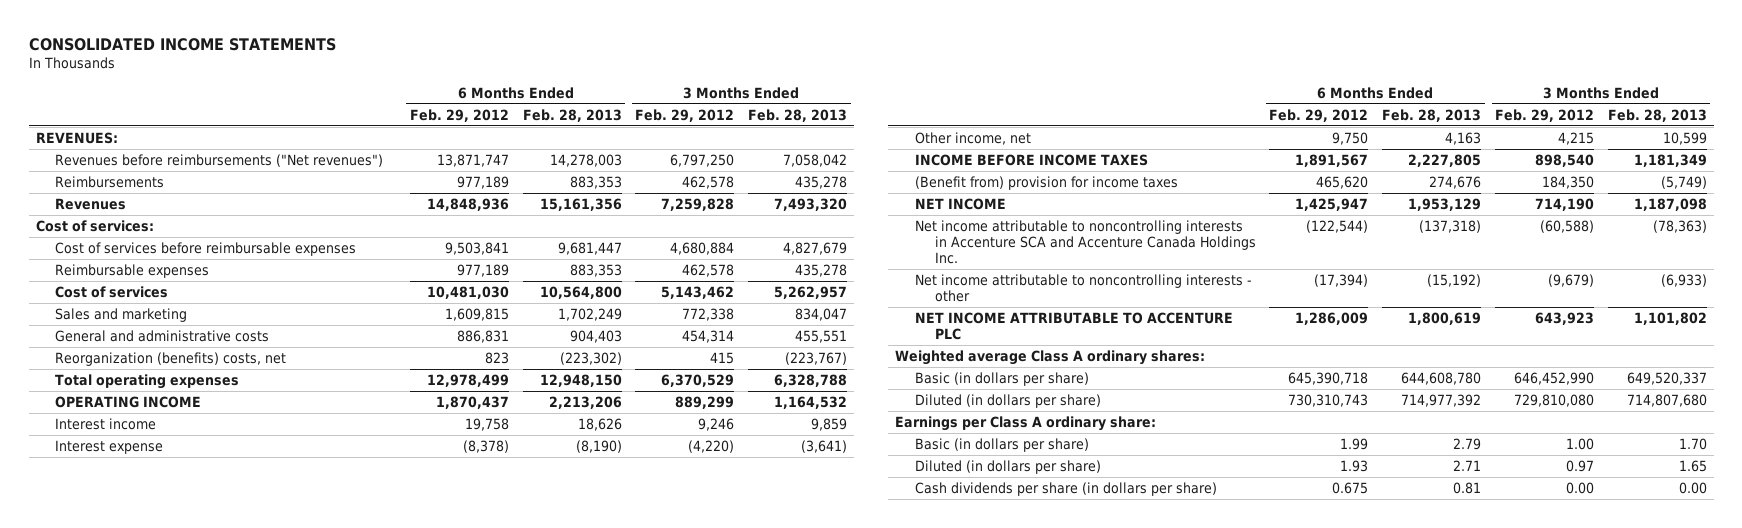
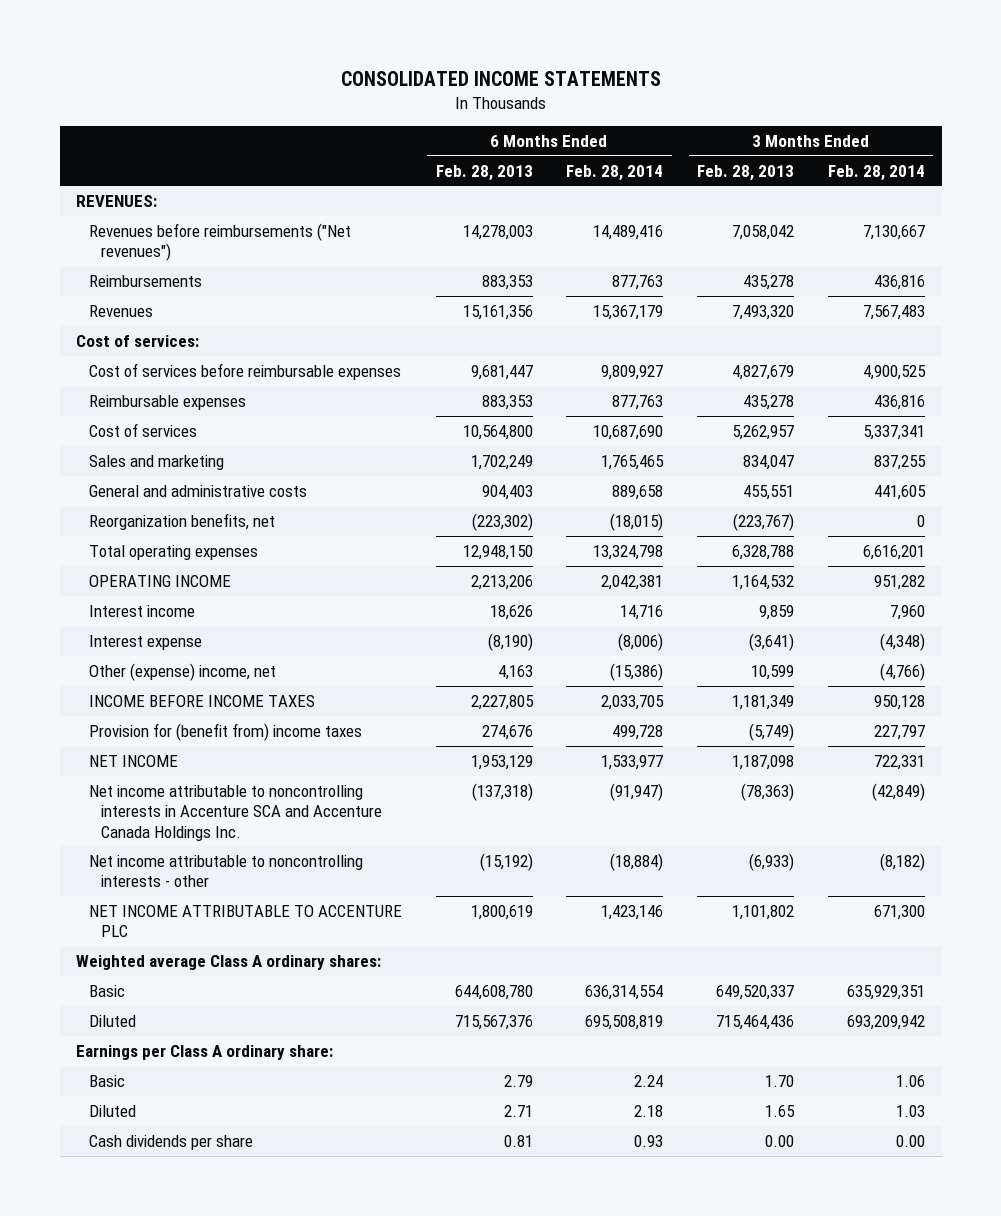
- | 6 Months Ended Feb. 29, 2012 | 6 Months Ended Feb. 28, 2013 | 3 Months Ended Feb. 29, 2012 | 3 Months Ended Feb. 28, 2013
+ | 6 Months Ended Feb. 28, 2013 | 6 Months Ended Feb. 28, 2014 | 3 Months Ended Feb. 28, 2013 | 3 Months Ended Feb. 28, 2014
- Reorganization (benefits) costs, net | 823 | (223,302) | 415 | (223,767)
+ Reorganization benefits, net | (223,302) | (18,015) | (223,767) | 0
- Other income, net | 9,750 | 4,163 | 4,215 | 10,599
+ Other (expense) income, net | 4,163 | (15,386) | 10,599 | (4,766)
- (Benefit from) provision for income taxes | 465,620 | 274,676 | 184,350 | (5,749)
+ Provision for (benefit from) income taxes | 274,676 | 499,728 | (5,749) | 227,797
- Basic (in dollars per share) | 645,390,718 | 644,608,780 | 646,452,990 | 649,520,337
- Diluted (in dollars per share) | 730,310,743 | 714,977,392 | 729,810,080 | 714,807,680
+ Basic | 644,608,780 | 636,314,554 | 649,520,337 | 635,929,351
+ Diluted | 715,567,376 | 695,508,819 | 715,464,436 | 693,209,942
- Basic (in dollars per share) | 1.99 | 2.79 | 1.00 | 1.70
- Diluted (in dollars per share) | 1.93 | 2.71 | 0.97 | 1.65
- Cash dividends per share (in dollars per share) | 0.675 | 0.81 | 0.00 | 0.00
+ Basic | 2.79 | 2.24 | 1.70 | 1.06
+ Diluted | 2.71 | 2.18 | 1.65 | 1.03
+ Cash dividends per share | 0.81 | 0.93 | 0.00 | 0.00

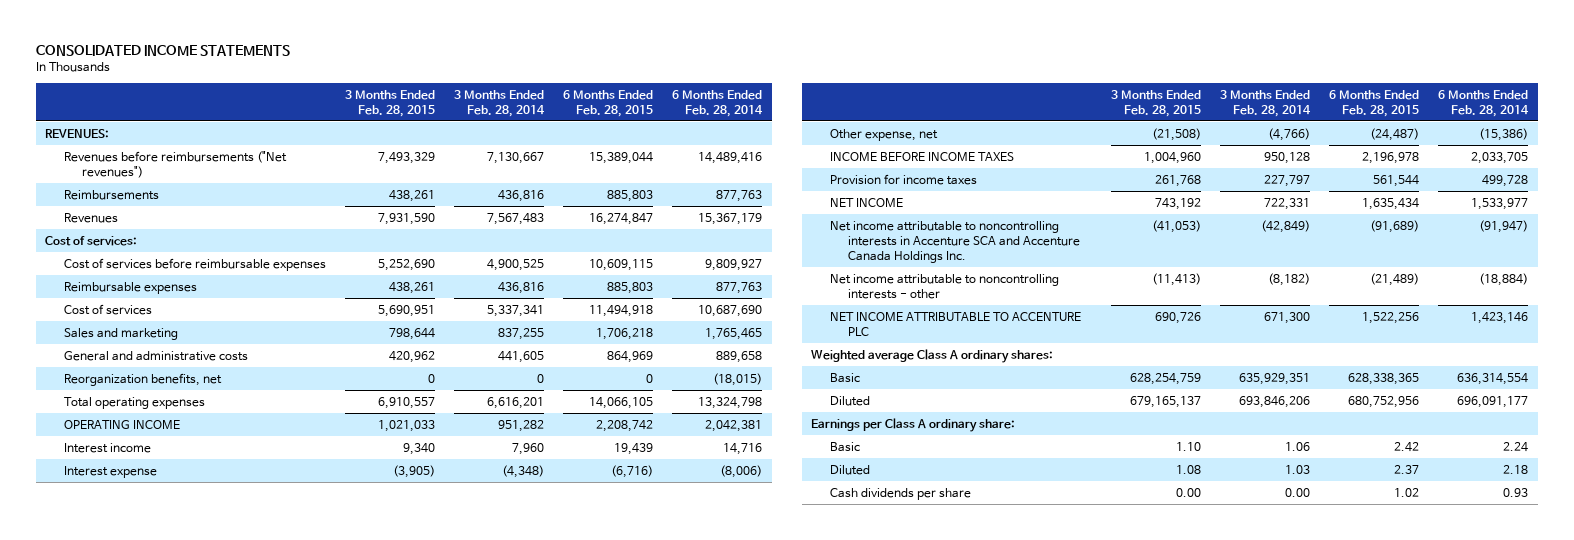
- | 6 Months Ended Feb. 28, 2013 | 6 Months Ended Feb. 28, 2014 | 3 Months Ended Feb. 28, 2013 | 3 Months Ended Feb. 28, 2014
+ | 3 Months Ended Feb. 28, 2015 | 3 Months Ended Feb. 28, 2014 | 6 Months Ended Feb. 28, 2015 | 6 Months Ended Feb. 28, 2014
- Other (expense) income, net | 4,163 | (15,386) | 10,599 | (4,766)
+ Other expense, net | (21,508) | (4,766) | (24,487) | (15,386)
- Provision for (benefit from) income taxes | 274,676 | 499,728 | (5,749) | 227,797
+ Provision for income taxes | 261,768 | 227,797 | 561,544 | 499,728
- Diluted | 715,567,376 | 695,508,819 | 715,464,436 | 693,209,942
+ Diluted | 679,165,137 | 693,846,206 | 680,752,956 | 696,091,177

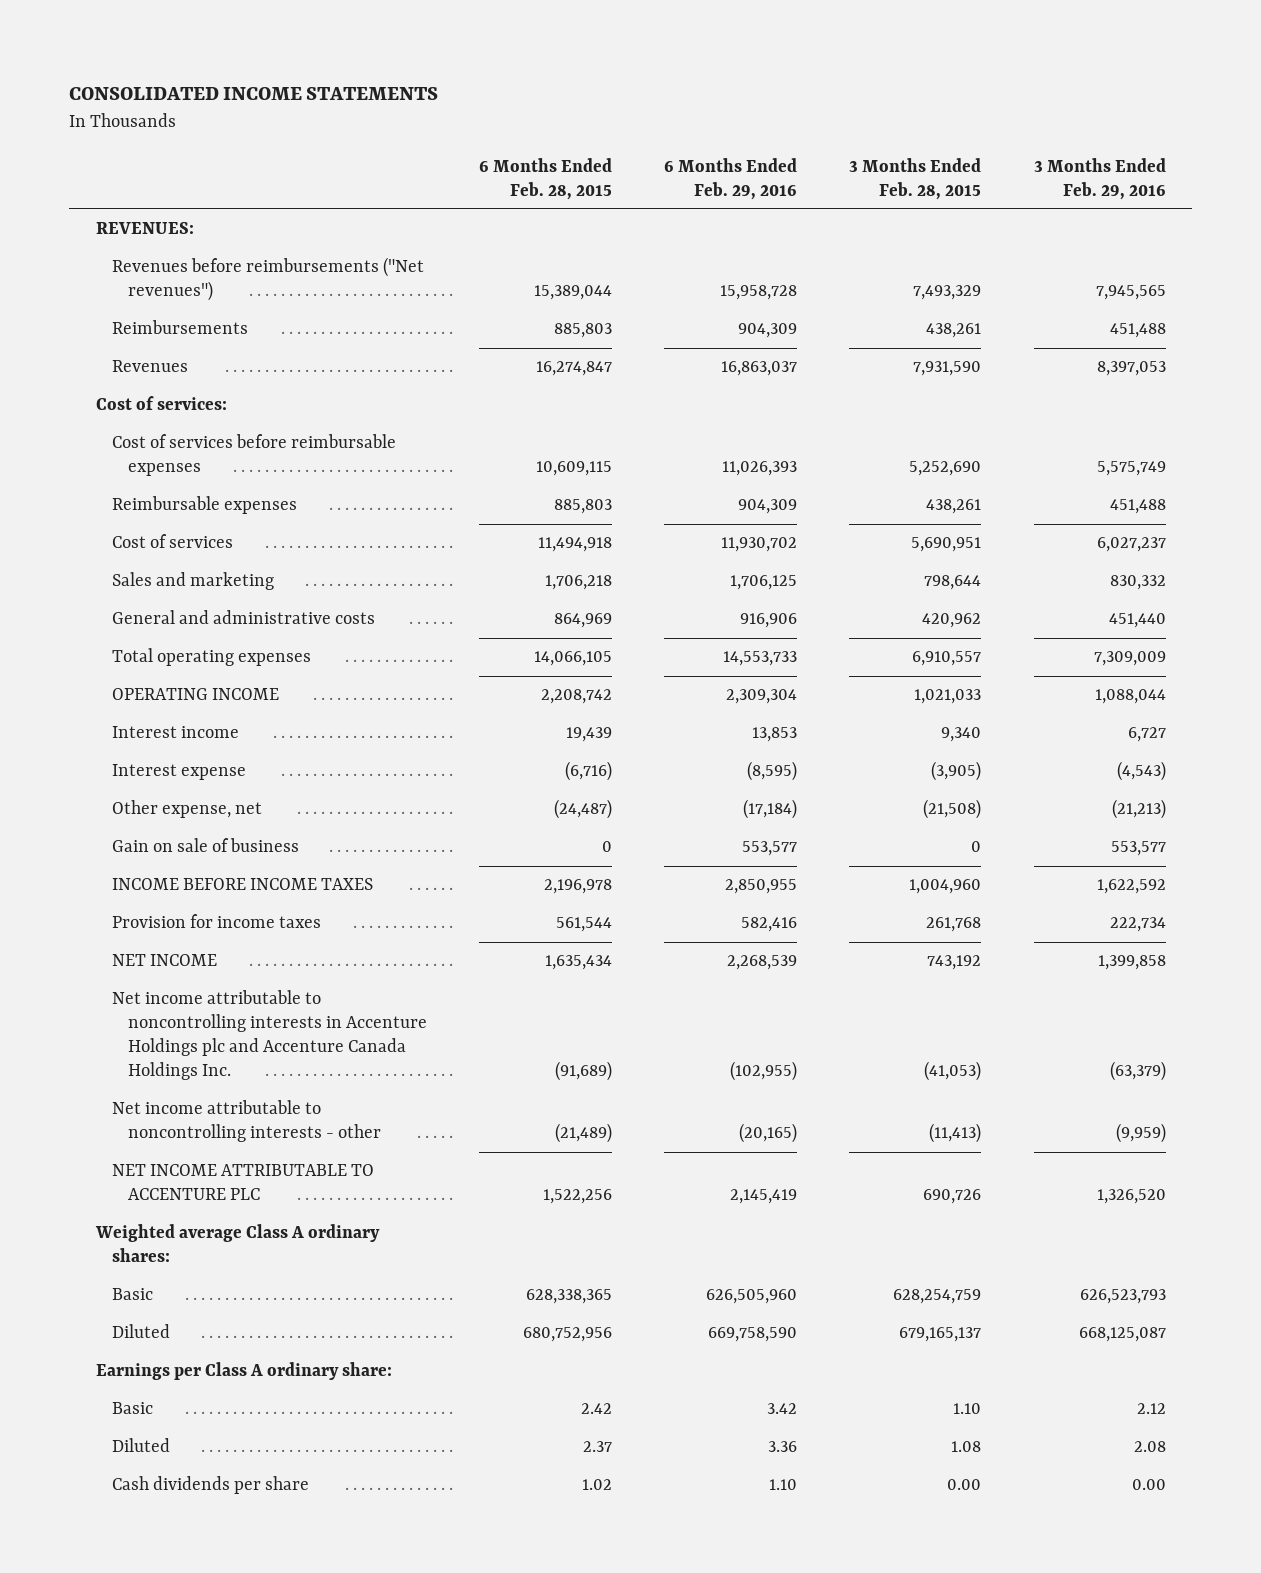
- | 3 Months Ended Feb. 28, 2015 | 3 Months Ended Feb. 28, 2014 | 6 Months Ended Feb. 28, 2015 | 6 Months Ended Feb. 28, 2014
+ | 6 Months Ended Feb. 28, 2015 | 6 Months Ended Feb. 29, 2016 | 3 Months Ended Feb. 28, 2015 | 3 Months Ended Feb. 29, 2016
- Reorganization benefits, net | 0 | 0 | 0 | (18,015)
+ Gain on sale of business | 0 | 553,577 | 0 | 553,577
- Net income attributable to noncontrolling interests in Accenture SCA and Accenture Canada Holdings Inc. | (41,053) | (42,849) | (91,689) | (91,947)
+ Net income attributable to noncontrolling interests in Accenture Holdings plc and Accenture Canada Holdings Inc. | (91,689) | (102,955) | (41,053) | (63,379)

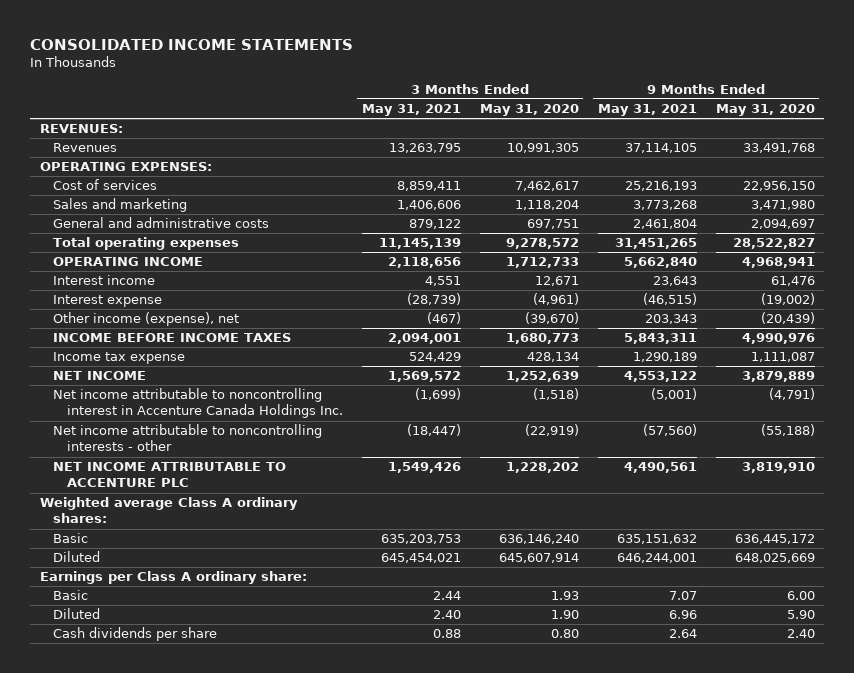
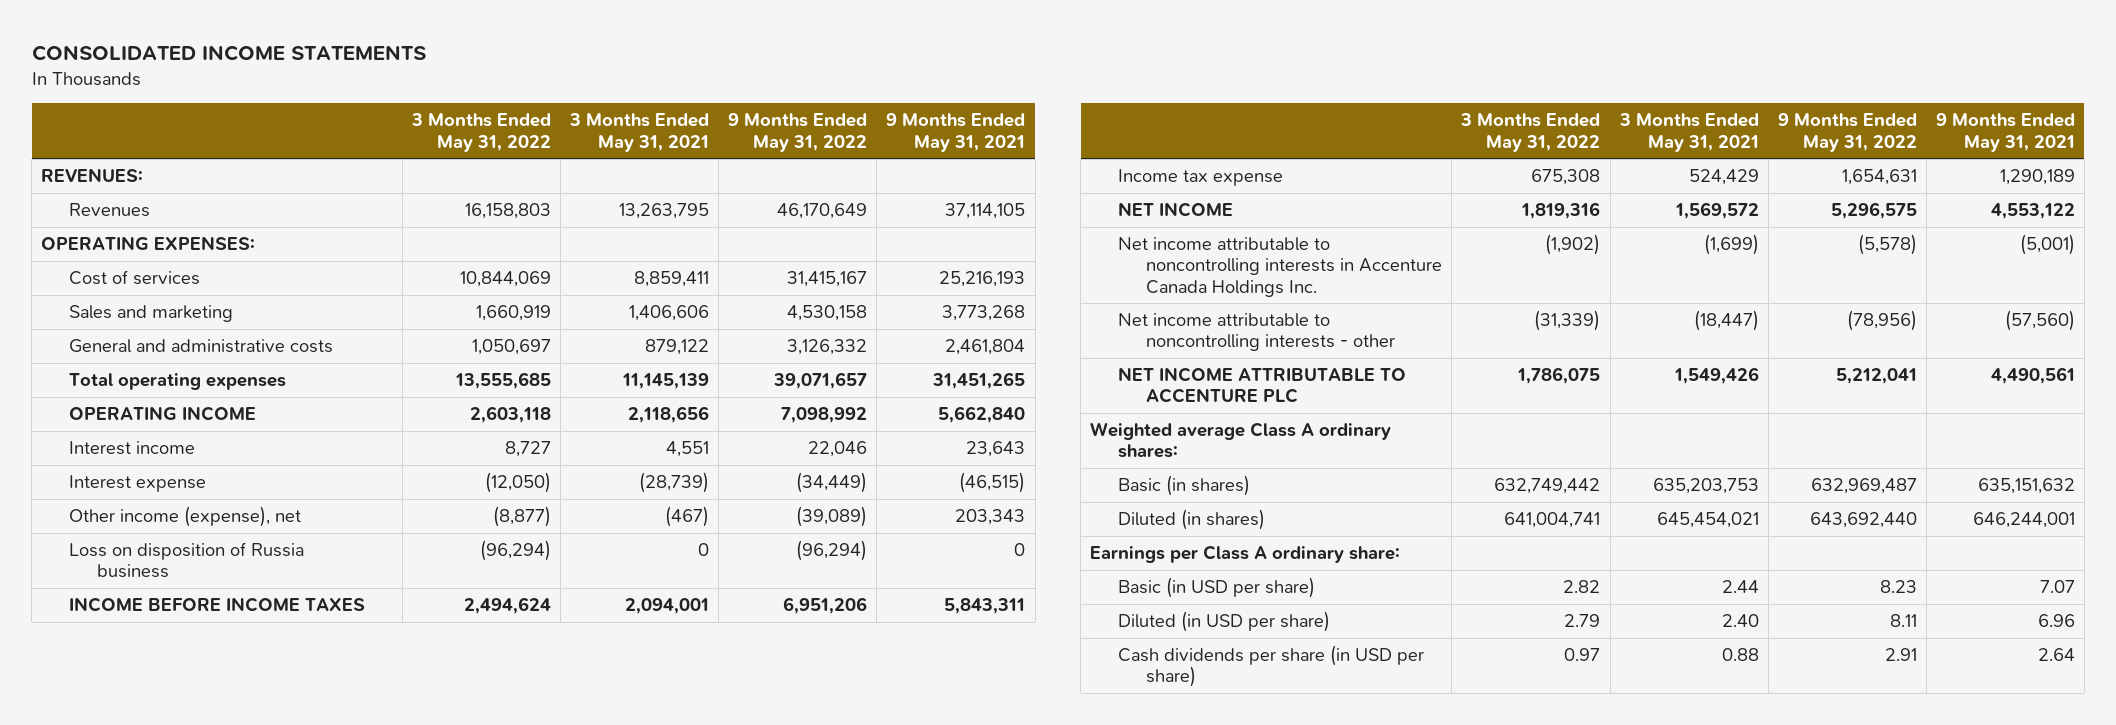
- | 3 Months Ended May 31, 2021 | 3 Months Ended May 31, 2020 | 9 Months Ended May 31, 2021 | 9 Months Ended May 31, 2020
+ | 3 Months Ended May 31, 2022 | 3 Months Ended May 31, 2021 | 9 Months Ended May 31, 2022 | 9 Months Ended May 31, 2021
+ Loss on disposition of Russia business | (96,294) | 0 | (96,294) | 0
- Net income attributable to noncontrolling interest in Accenture Canada Holdings Inc. | (1,699) | (1,518) | (5,001) | (4,791)
+ Net income attributable to noncontrolling interests in Accenture Canada Holdings Inc. | (1,902) | (1,699) | (5,578) | (5,001)
- Basic | 635,203,753 | 636,146,240 | 635,151,632 | 636,445,172
- Diluted | 645,454,021 | 645,607,914 | 646,244,001 | 648,025,669
+ Basic (in shares) | 632,749,442 | 635,203,753 | 632,969,487 | 635,151,632
+ Diluted (in shares) | 641,004,741 | 645,454,021 | 643,692,440 | 646,244,001
- Basic | 2.44 | 1.93 | 7.07 | 6.00
- Diluted | 2.40 | 1.90 | 6.96 | 5.90
- Cash dividends per share | 0.88 | 0.80 | 2.64 | 2.40
+ Basic (in USD per share) | 2.82 | 2.44 | 8.23 | 7.07
+ Diluted (in USD per share) | 2.79 | 2.40 | 8.11 | 6.96
+ Cash dividends per share (in USD per share) | 0.97 | 0.88 | 2.91 | 2.64

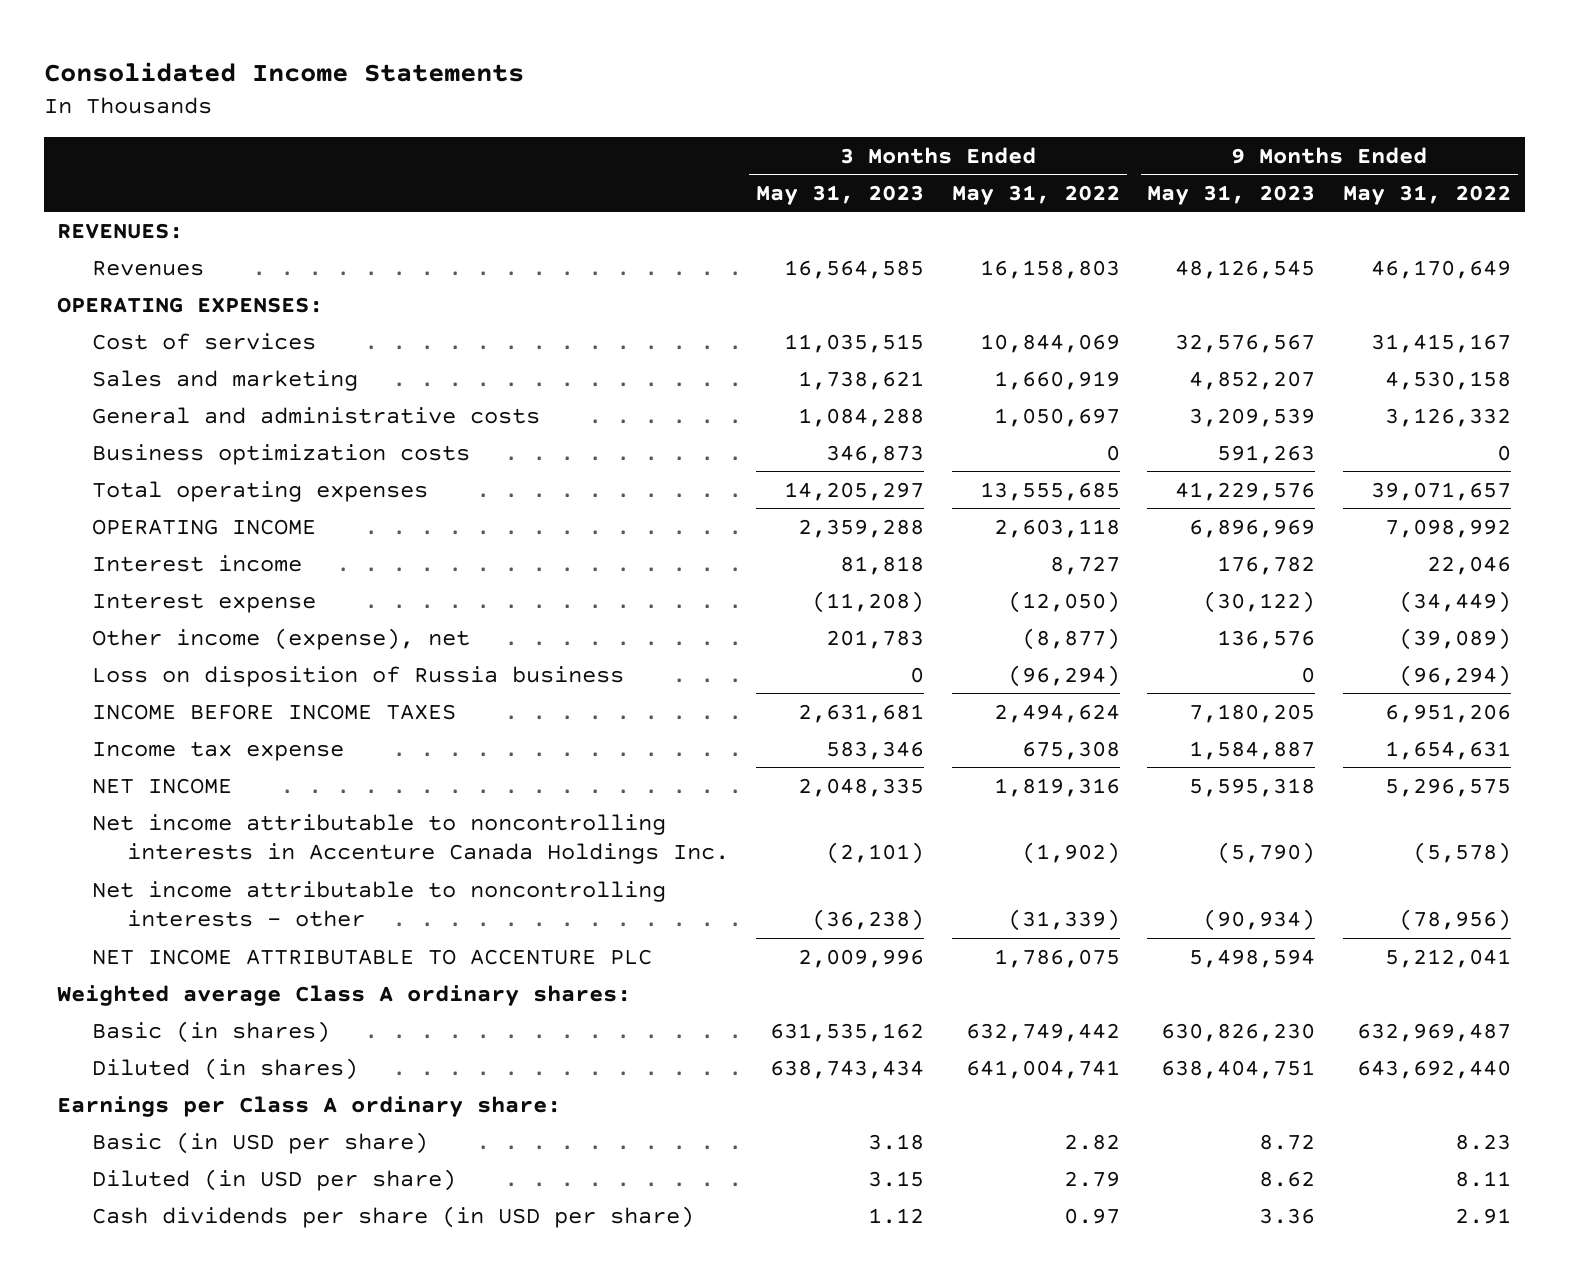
- CONSOLIDATED INCOME STATEMENTS
+ Consolidated Income Statements
- | 3 Months Ended May 31, 2022 | 3 Months Ended May 31, 2021 | 9 Months Ended May 31, 2022 | 9 Months Ended May 31, 2021
+ | 3 Months Ended May 31, 2023 | 3 Months Ended May 31, 2022 | 9 Months Ended May 31, 2023 | 9 Months Ended May 31, 2022
+ Business optimization costs | 346,873 | 0 | 591,263 | 0

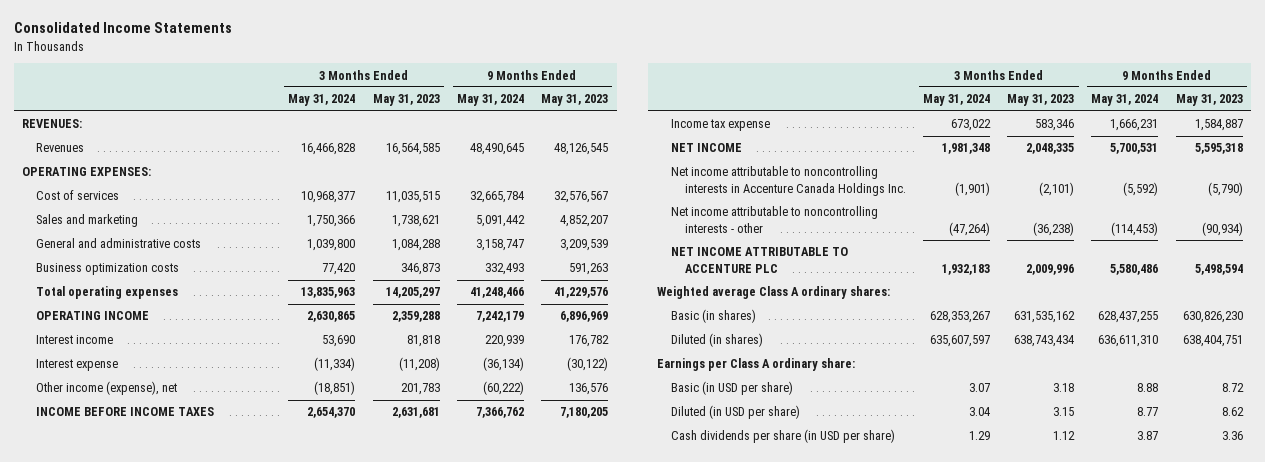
- | 3 Months Ended May 31, 2023 | 3 Months Ended May 31, 2022 | 9 Months Ended May 31, 2023 | 9 Months Ended May 31, 2022
+ | 3 Months Ended May 31, 2024 | 3 Months Ended May 31, 2023 | 9 Months Ended May 31, 2024 | 9 Months Ended May 31, 2023
- Loss on disposition of Russia business | 0 | (96,294) | 0 | (96,294)

